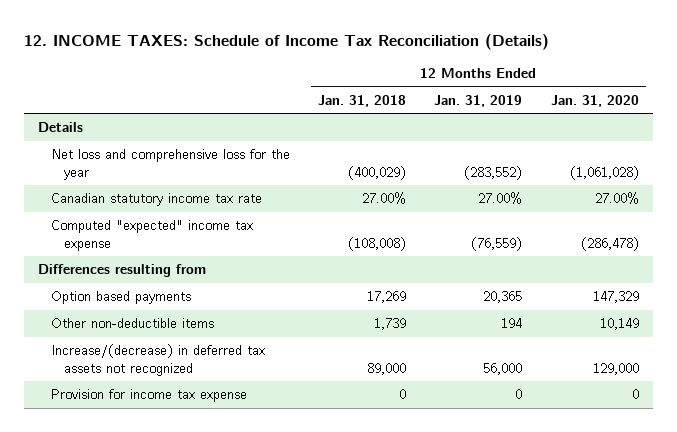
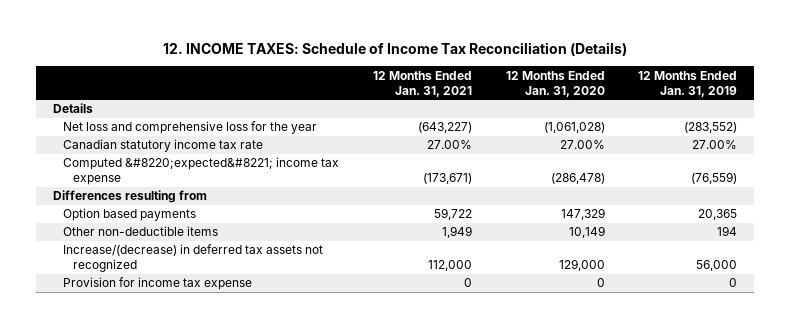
- | 12 Months Ended Jan. 31, 2018 | 12 Months Ended Jan. 31, 2019 | 12 Months Ended Jan. 31, 2020
+ | 12 Months Ended Jan. 31, 2021 | 12 Months Ended Jan. 31, 2020 | 12 Months Ended Jan. 31, 2019
- Computed "expected" income tax expense | (108,008) | (76,559) | (286,478)
+ Computed &#8220;expected&#8221; income tax expense | (173,671) | (286,478) | (76,559)

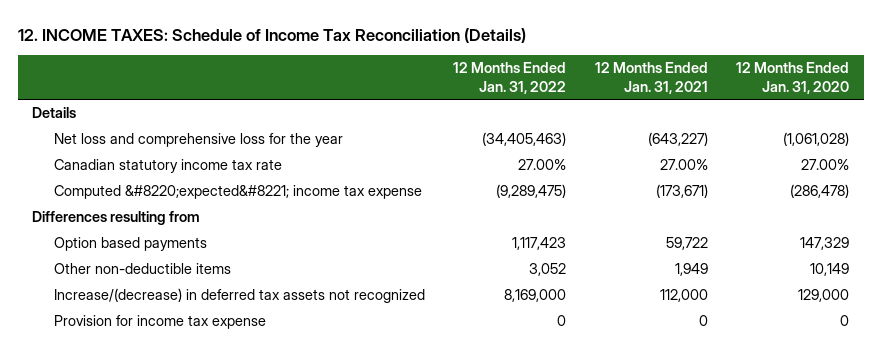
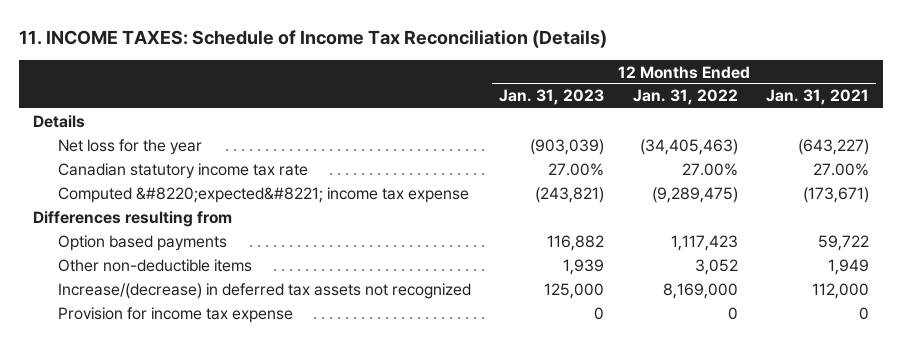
- 12. INCOME TAXES: Schedule of Income Tax Reconciliation (Details)
+ 11. INCOME TAXES: Schedule of Income Tax Reconciliation (Details)
- | 12 Months Ended Jan. 31, 2022 | 12 Months Ended Jan. 31, 2021 | 12 Months Ended Jan. 31, 2020
+ | 12 Months Ended Jan. 31, 2023 | 12 Months Ended Jan. 31, 2022 | 12 Months Ended Jan. 31, 2021
- Net loss and comprehensive loss for the year | (34,405,463) | (643,227) | (1,061,028)
+ Net loss for the year | (903,039) | (34,405,463) | (643,227)

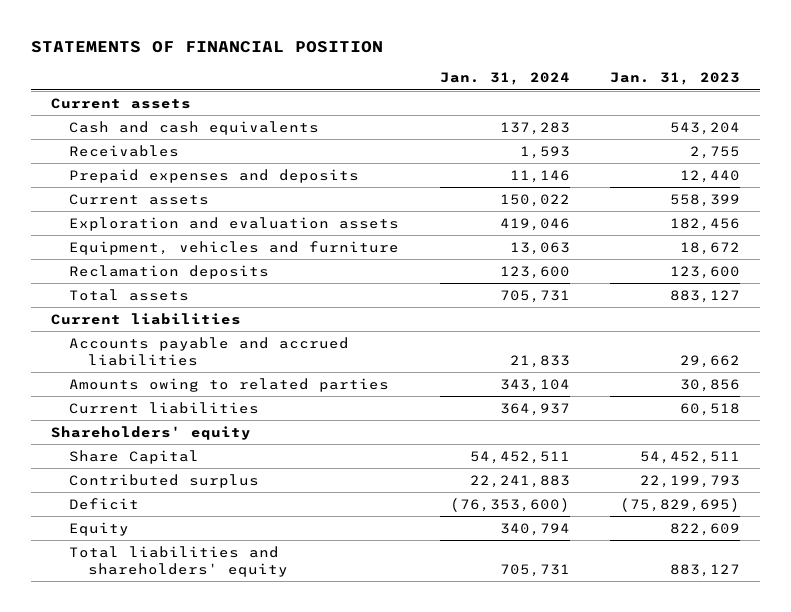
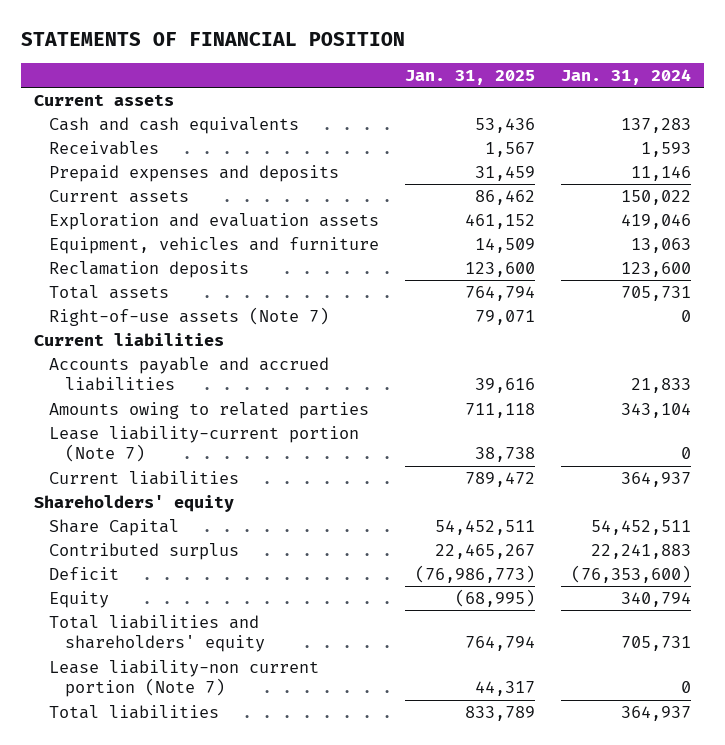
- | Jan. 31, 2024 | Jan. 31, 2023
+ | Jan. 31, 2025 | Jan. 31, 2024
+ Right-of-use assets (Note 7) | 79,071 | 0
+ Lease liability-current portion (Note 7) | 38,738 | 0
+ Lease liability-non current portion (Note 7) | 44,317 | 0
+ Total liabilities | 833,789 | 364,937

